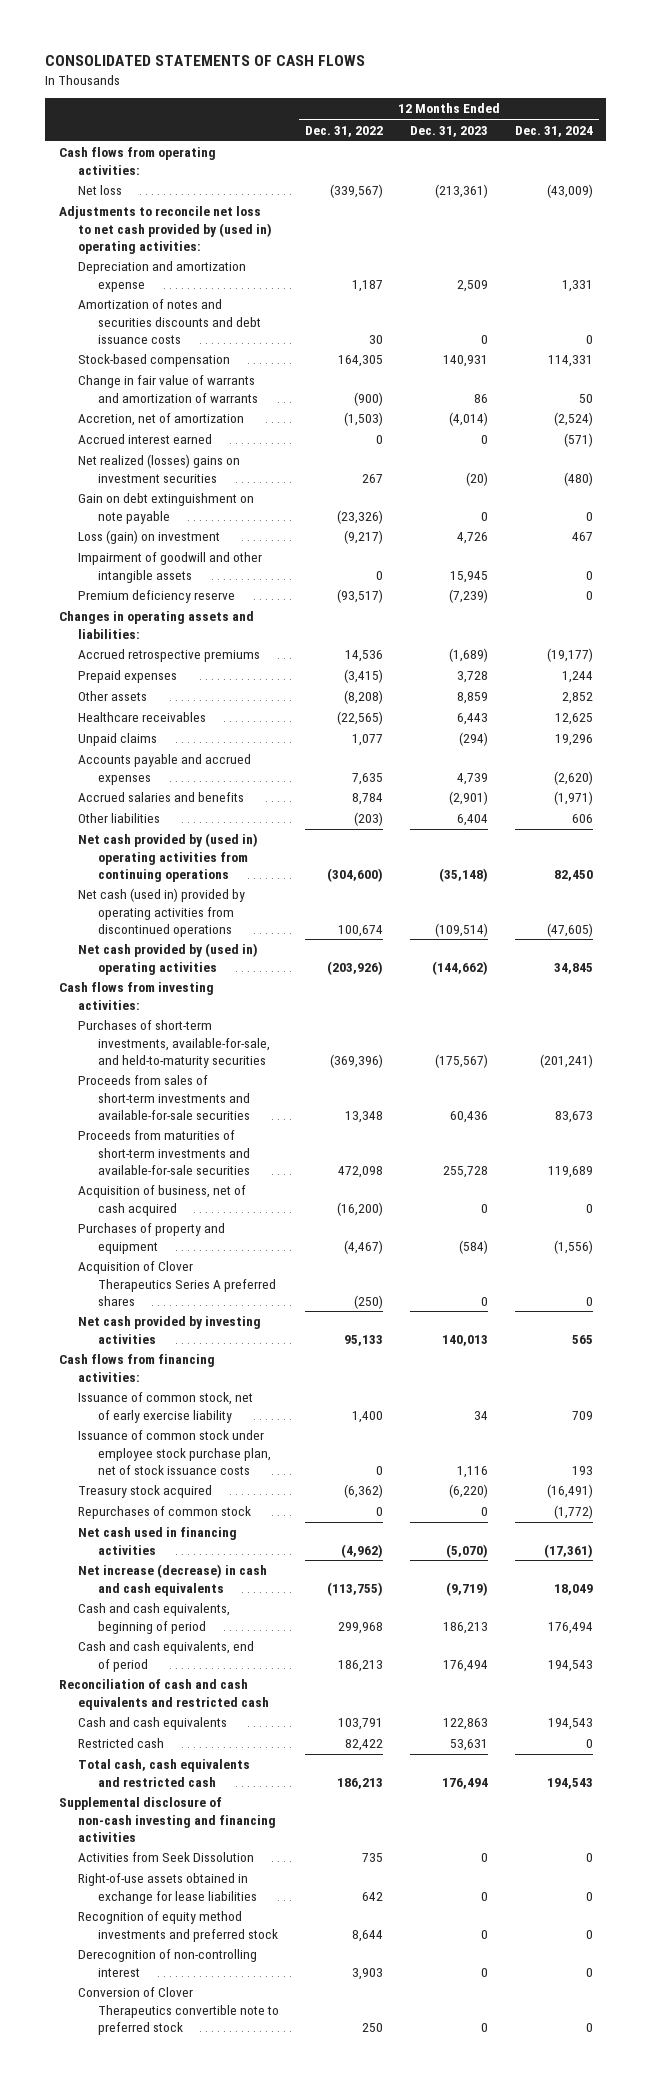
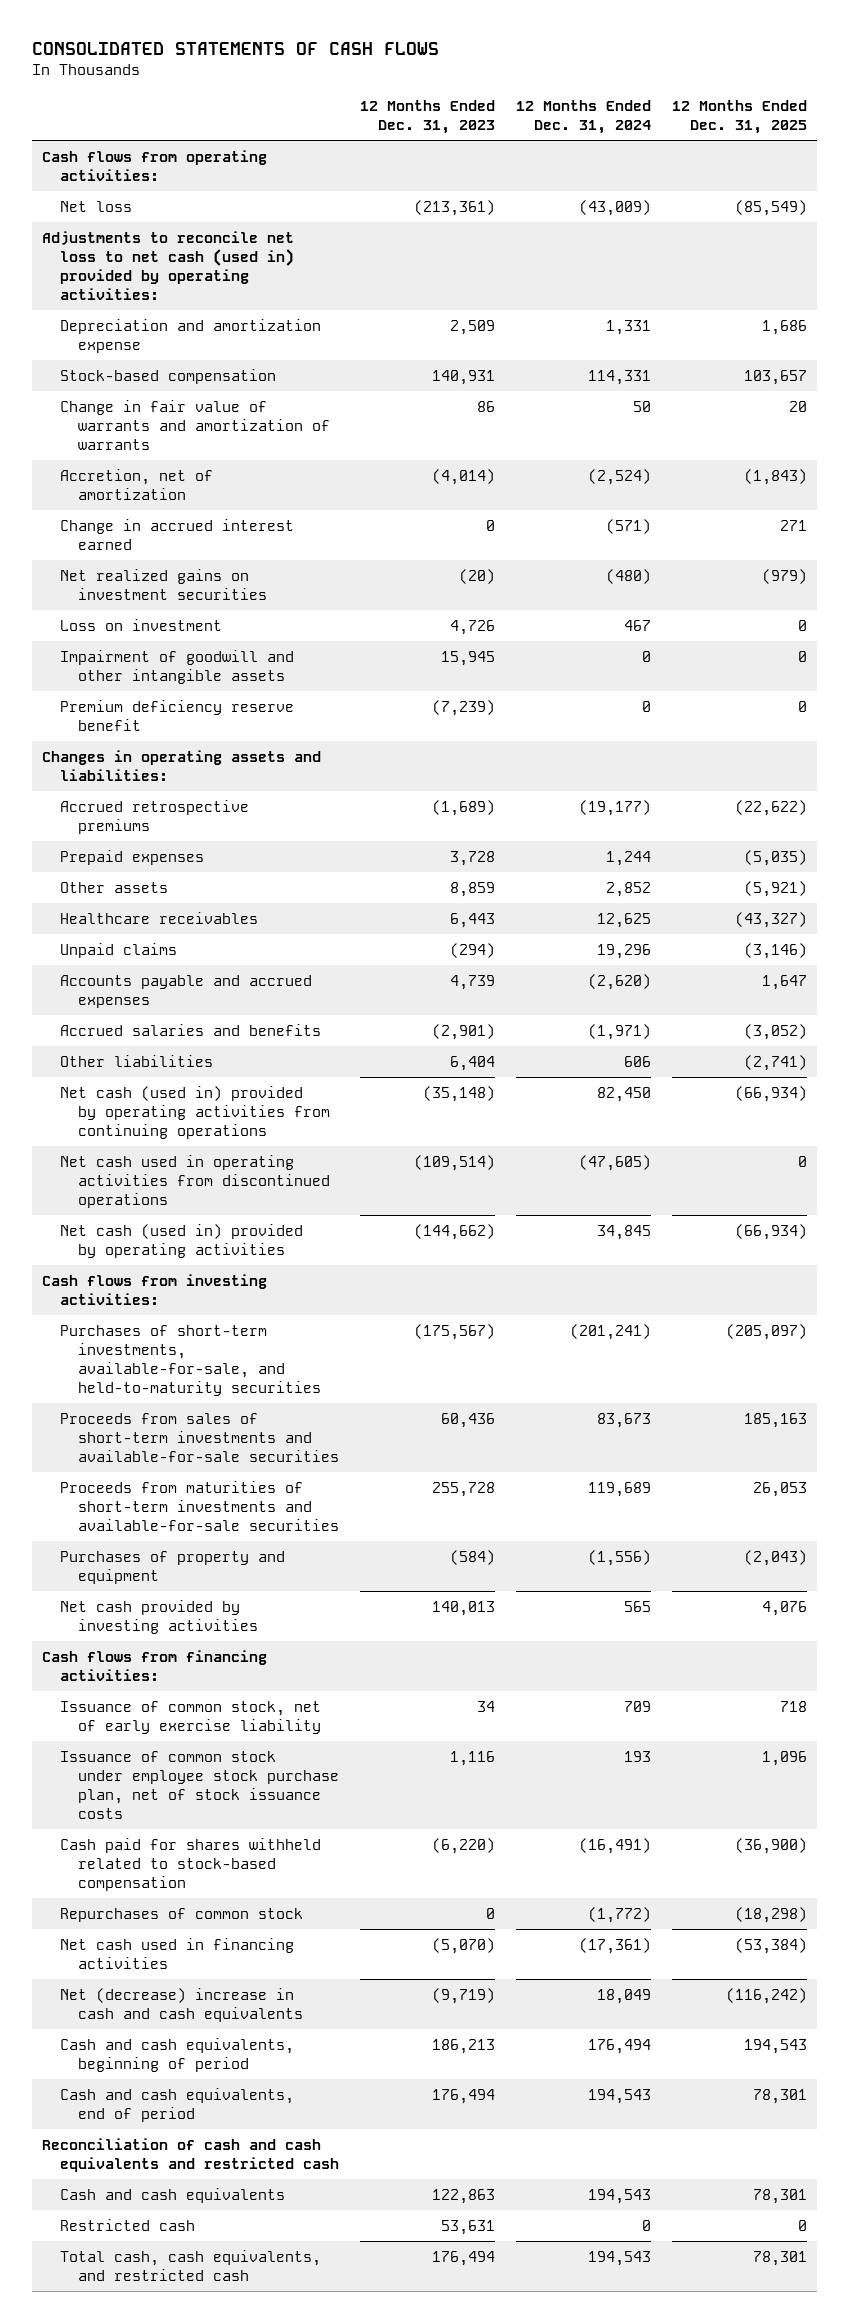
- | 12 Months Ended Dec. 31, 2022 | 12 Months Ended Dec. 31, 2023 | 12 Months Ended Dec. 31, 2024
+ | 12 Months Ended Dec. 31, 2023 | 12 Months Ended Dec. 31, 2024 | 12 Months Ended Dec. 31, 2025
- Adjustments to reconcile net loss to net cash provided by (used in) operating activities:
+ Adjustments to reconcile net loss to net cash (used in) provided by operating activities:
- Amortization of notes and securities discounts and debt issuance costs | 30 | 0 | 0
- Accrued interest earned | 0 | 0 | (571)
- Net realized (losses) gains on investment securities | 267 | (20) | (480)
- Gain on debt extinguishment on note payable | (23,326) | 0 | 0
- Loss (gain) on investment | (9,217) | 4,726 | 467
+ Change in accrued interest earned | 0 | (571) | 271
+ Net realized gains on investment securities | (20) | (480) | (979)
+ Loss on investment | 4,726 | 467 | 0
- Premium deficiency reserve | (93,517) | (7,239) | 0
+ Premium deficiency reserve benefit | (7,239) | 0 | 0
- Net cash provided by (used in) operating activities from continuing operations | (304,600) | (35,148) | 82,450
- Net cash (used in) provided by operating activities from discontinued operations | 100,674 | (109,514) | (47,605)
- Net cash provided by (used in) operating activities | (203,926) | (144,662) | 34,845
+ Net cash (used in) provided by operating activities from continuing operations | (35,148) | 82,450 | (66,934)
+ Net cash used in operating activities from discontinued operations | (109,514) | (47,605) | 0
+ Net cash (used in) provided by operating activities | (144,662) | 34,845 | (66,934)
- Acquisition of business, net of cash acquired | (16,200) | 0 | 0
- Acquisition of Clover Therapeutics Series A preferred shares | (250) | 0 | 0
- Treasury stock acquired | (6,362) | (6,220) | (16,491)
+ Cash paid for shares withheld related to stock-based compensation | (6,220) | (16,491) | (36,900)
- Net increase (decrease) in cash and cash equivalents | (113,755) | (9,719) | 18,049
+ Net (decrease) increase in cash and cash equivalents | (9,719) | 18,049 | (116,242)
- Total cash, cash equivalents and restricted cash | 186,213 | 176,494 | 194,543
- Supplemental disclosure of non-cash investing and financing activities
- Activities from Seek Dissolution | 735 | 0 | 0
- Right-of-use assets obtained in exchange for lease liabilities | 642 | 0 | 0
- Recognition of equity method investments and preferred stock | 8,644 | 0 | 0
- Derecognition of non-controlling interest | 3,903 | 0 | 0
- Conversion of Clover Therapeutics convertible note to preferred stock | 250 | 0 | 0
+ Total cash, cash equivalents, and restricted cash | 176,494 | 194,543 | 78,301

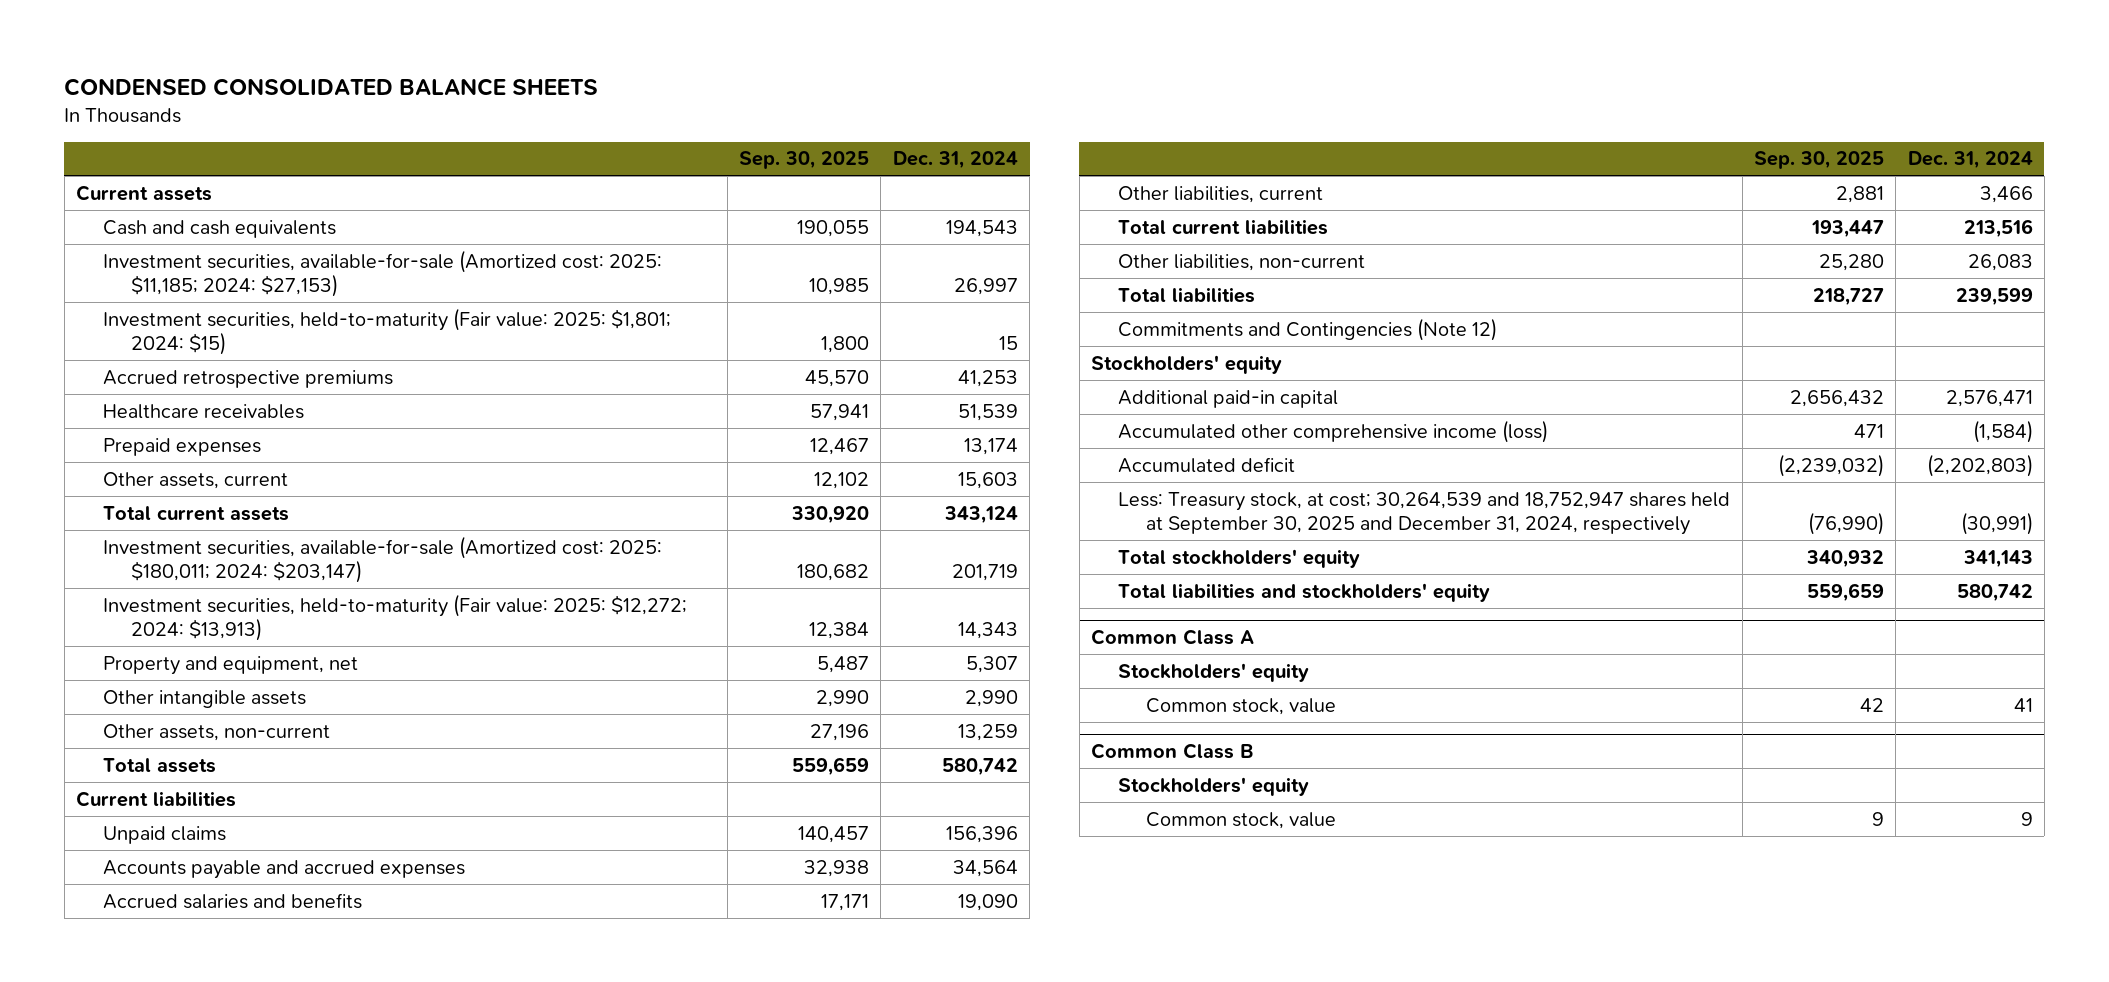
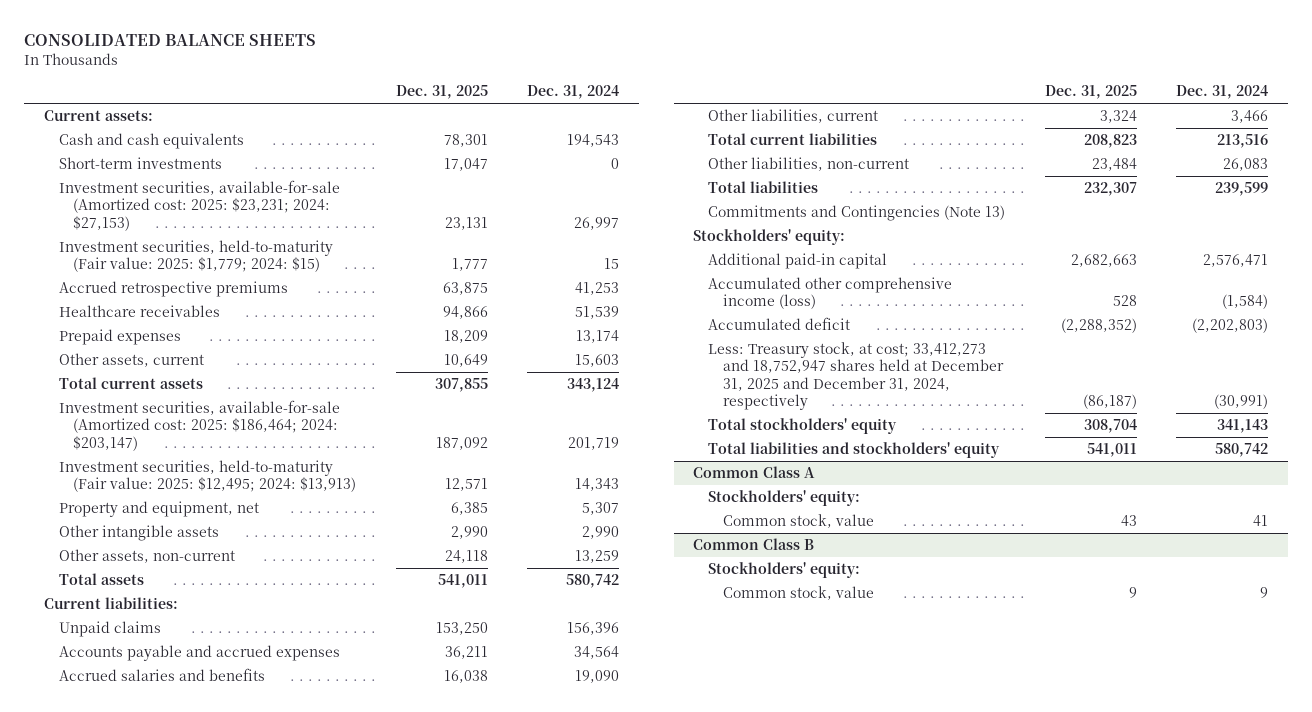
- CONDENSED CONSOLIDATED BALANCE SHEETS
+ CONSOLIDATED BALANCE SHEETS
- | Sep. 30, 2025 | Dec. 31, 2024
+ | Dec. 31, 2025 | Dec. 31, 2024
- Current assets
+ Current assets:
- Investment securities, available-for-sale (Amortized cost: 2025: $11,185; 2024: $27,153) | 10,985 | 26,997
- Investment securities, held-to-maturity (Fair value: 2025: $1,801; 2024: $15) | 1,800 | 15
+ Short-term investments | 17,047 | 0
+ Investment securities, available-for-sale (Amortized cost: 2025: $23,231; 2024: $27,153) | 23,131 | 26,997
+ Investment securities, held-to-maturity (Fair value: 2025: $1,779; 2024: $15) | 1,777 | 15
- Investment securities, available-for-sale (Amortized cost: 2025: $180,011; 2024: $203,147) | 180,682 | 201,719
- Investment securities, held-to-maturity (Fair value: 2025: $12,272; 2024: $13,913) | 12,384 | 14,343
+ Investment securities, available-for-sale (Amortized cost: 2025: $186,464; 2024: $203,147) | 187,092 | 201,719
+ Investment securities, held-to-maturity (Fair value: 2025: $12,495; 2024: $13,913) | 12,571 | 14,343
- Current liabilities
+ Current liabilities:
- Commitments and Contingencies (Note 12)
- Stockholders' equity
+ Commitments and Contingencies (Note 13)
+ Stockholders' equity:
- Less: Treasury stock, at cost; 30,264,539 and 18,752,947 shares held at September 30, 2025 and December 31, 2024, respectively | (76,990) | (30,991)
+ Less: Treasury stock, at cost; 33,412,273 and 18,752,947 shares held at December 31, 2025 and December 31, 2024, respectively | (86,187) | (30,991)
@ Common Class A
- Stockholders' equity
+ Stockholders' equity:
@ Common Class B
- Stockholders' equity
+ Stockholders' equity:

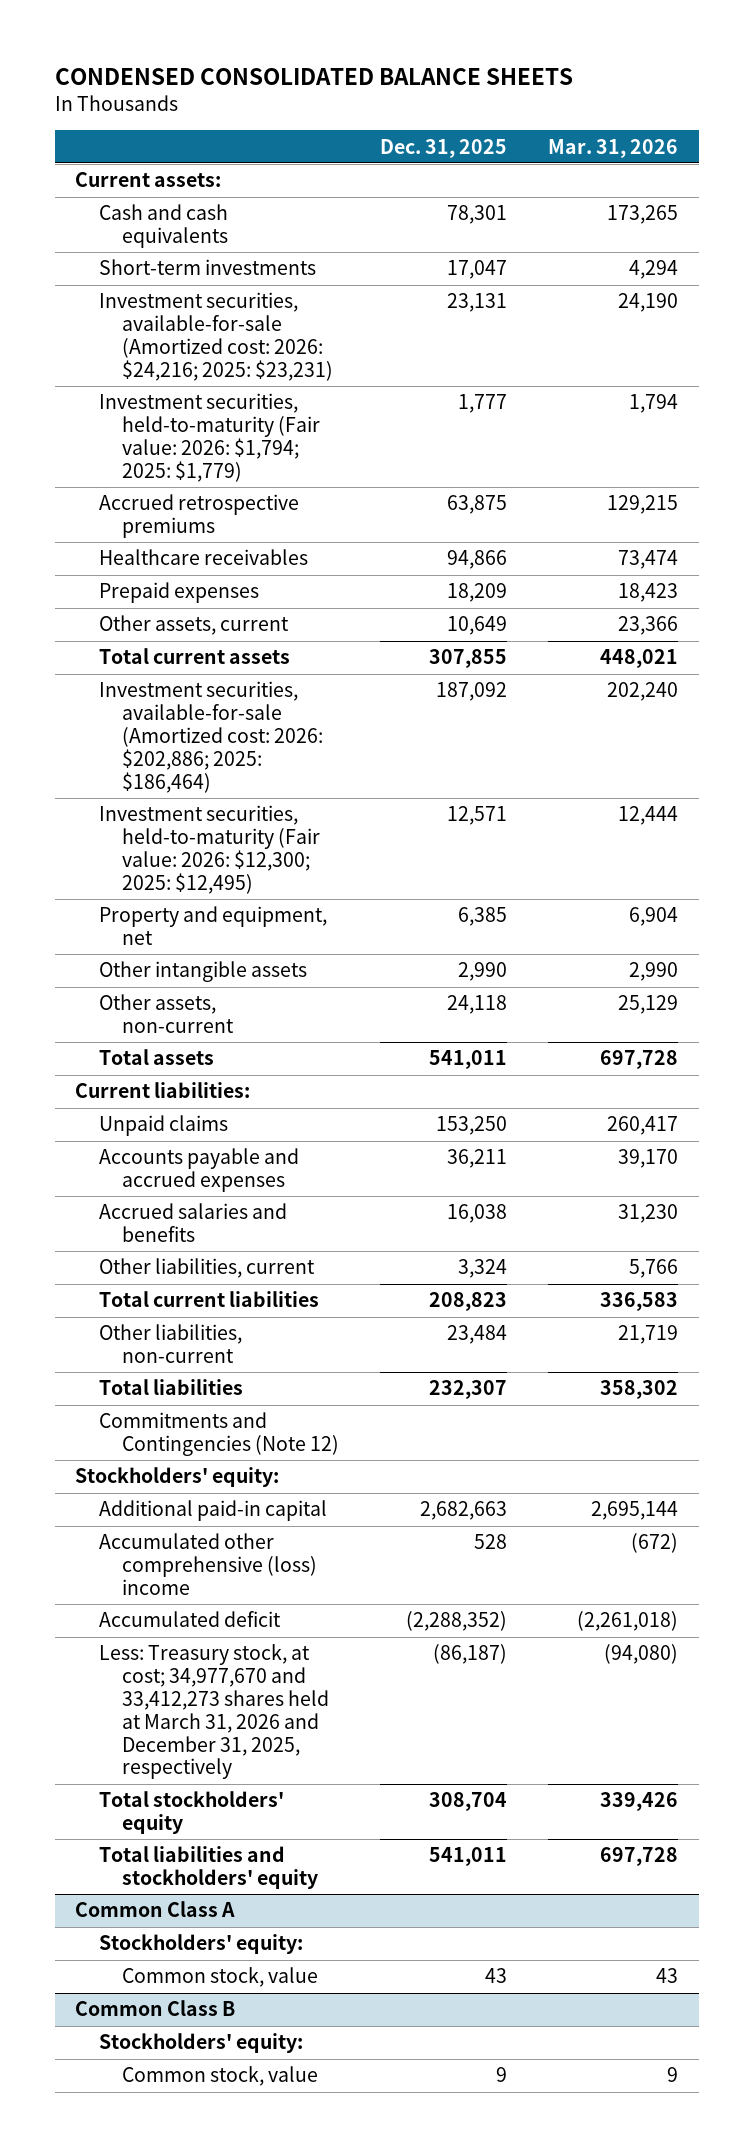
- CONSOLIDATED BALANCE SHEETS
+ CONDENSED CONSOLIDATED BALANCE SHEETS
- | Dec. 31, 2025 | Dec. 31, 2024
+ | Dec. 31, 2025 | Mar. 31, 2026
- Investment securities, available-for-sale (Amortized cost: 2025: $23,231; 2024: $27,153) | 23,131 | 26,997
- Investment securities, held-to-maturity (Fair value: 2025: $1,779; 2024: $15) | 1,777 | 15
+ Investment securities, available-for-sale (Amortized cost: 2026: $24,216; 2025: $23,231) | 23,131 | 24,190
+ Investment securities, held-to-maturity (Fair value: 2026: $1,794; 2025: $1,779) | 1,777 | 1,794
- Investment securities, available-for-sale (Amortized cost: 2025: $186,464; 2024: $203,147) | 187,092 | 201,719
- Investment securities, held-to-maturity (Fair value: 2025: $12,495; 2024: $13,913) | 12,571 | 14,343
+ Investment securities, available-for-sale (Amortized cost: 2026: $202,886; 2025: $186,464) | 187,092 | 202,240
+ Investment securities, held-to-maturity (Fair value: 2026: $12,300; 2025: $12,495) | 12,571 | 12,444
- Commitments and Contingencies (Note 13)
+ Commitments and Contingencies (Note 12)
- Accumulated other comprehensive income (loss) | 528 | (1,584)
+ Accumulated other comprehensive (loss) income | 528 | (672)
- Less: Treasury stock, at cost; 33,412,273 and 18,752,947 shares held at December 31, 2025 and December 31, 2024, respectively | (86,187) | (30,991)
+ Less: Treasury stock, at cost; 34,977,670 and 33,412,273 shares held at March 31, 2026 and December 31, 2025, respectively | (86,187) | (94,080)

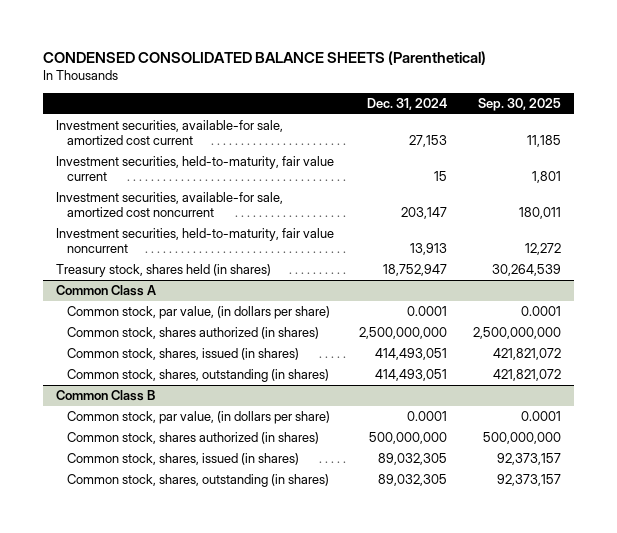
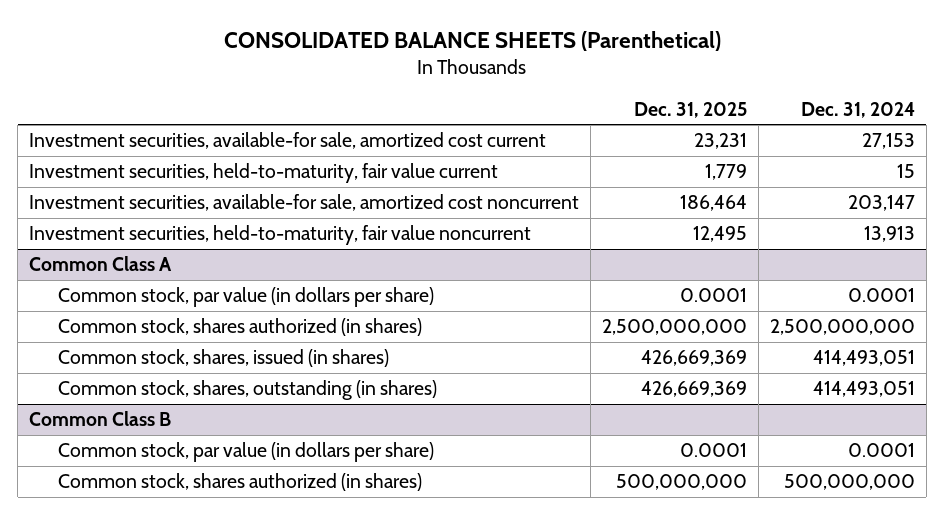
- CONDENSED CONSOLIDATED BALANCE SHEETS (Parenthetical)
+ CONSOLIDATED BALANCE SHEETS (Parenthetical)
- | Dec. 31, 2024 | Sep. 30, 2025
+ | Dec. 31, 2025 | Dec. 31, 2024
- Treasury stock, shares held (in shares) | 18,752,947 | 30,264,539
@ Common Class A
- Common stock, par value, (in dollars per share) | 0.0001 | 0.0001
+ Common stock, par value (in dollars per share) | 0.0001 | 0.0001
@ Common Class B
- Common stock, par value, (in dollars per share) | 0.0001 | 0.0001
+ Common stock, par value (in dollars per share) | 0.0001 | 0.0001
- Common stock, shares, issued (in shares) | 89,032,305 | 92,373,157
- Common stock, shares, outstanding (in shares) | 89,032,305 | 92,373,157

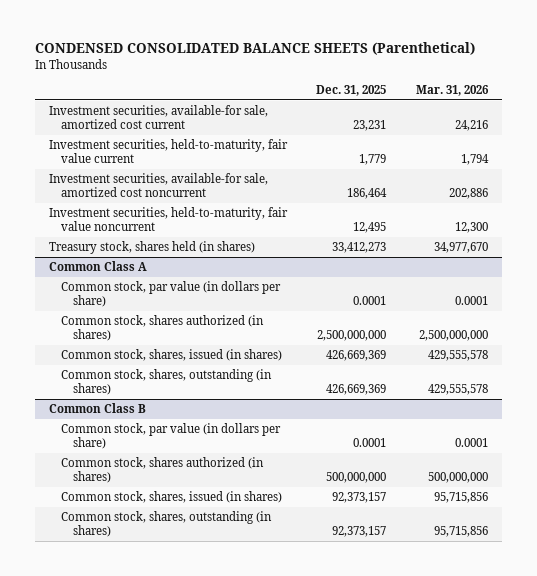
- CONSOLIDATED BALANCE SHEETS (Parenthetical)
+ CONDENSED CONSOLIDATED BALANCE SHEETS (Parenthetical)
- | Dec. 31, 2025 | Dec. 31, 2024
+ | Dec. 31, 2025 | Mar. 31, 2026
+ Treasury stock, shares held (in shares) | 33,412,273 | 34,977,670
@ Common Class B
+ Common stock, shares, issued (in shares) | 92,373,157 | 95,715,856
+ Common stock, shares, outstanding (in shares) | 92,373,157 | 95,715,856

